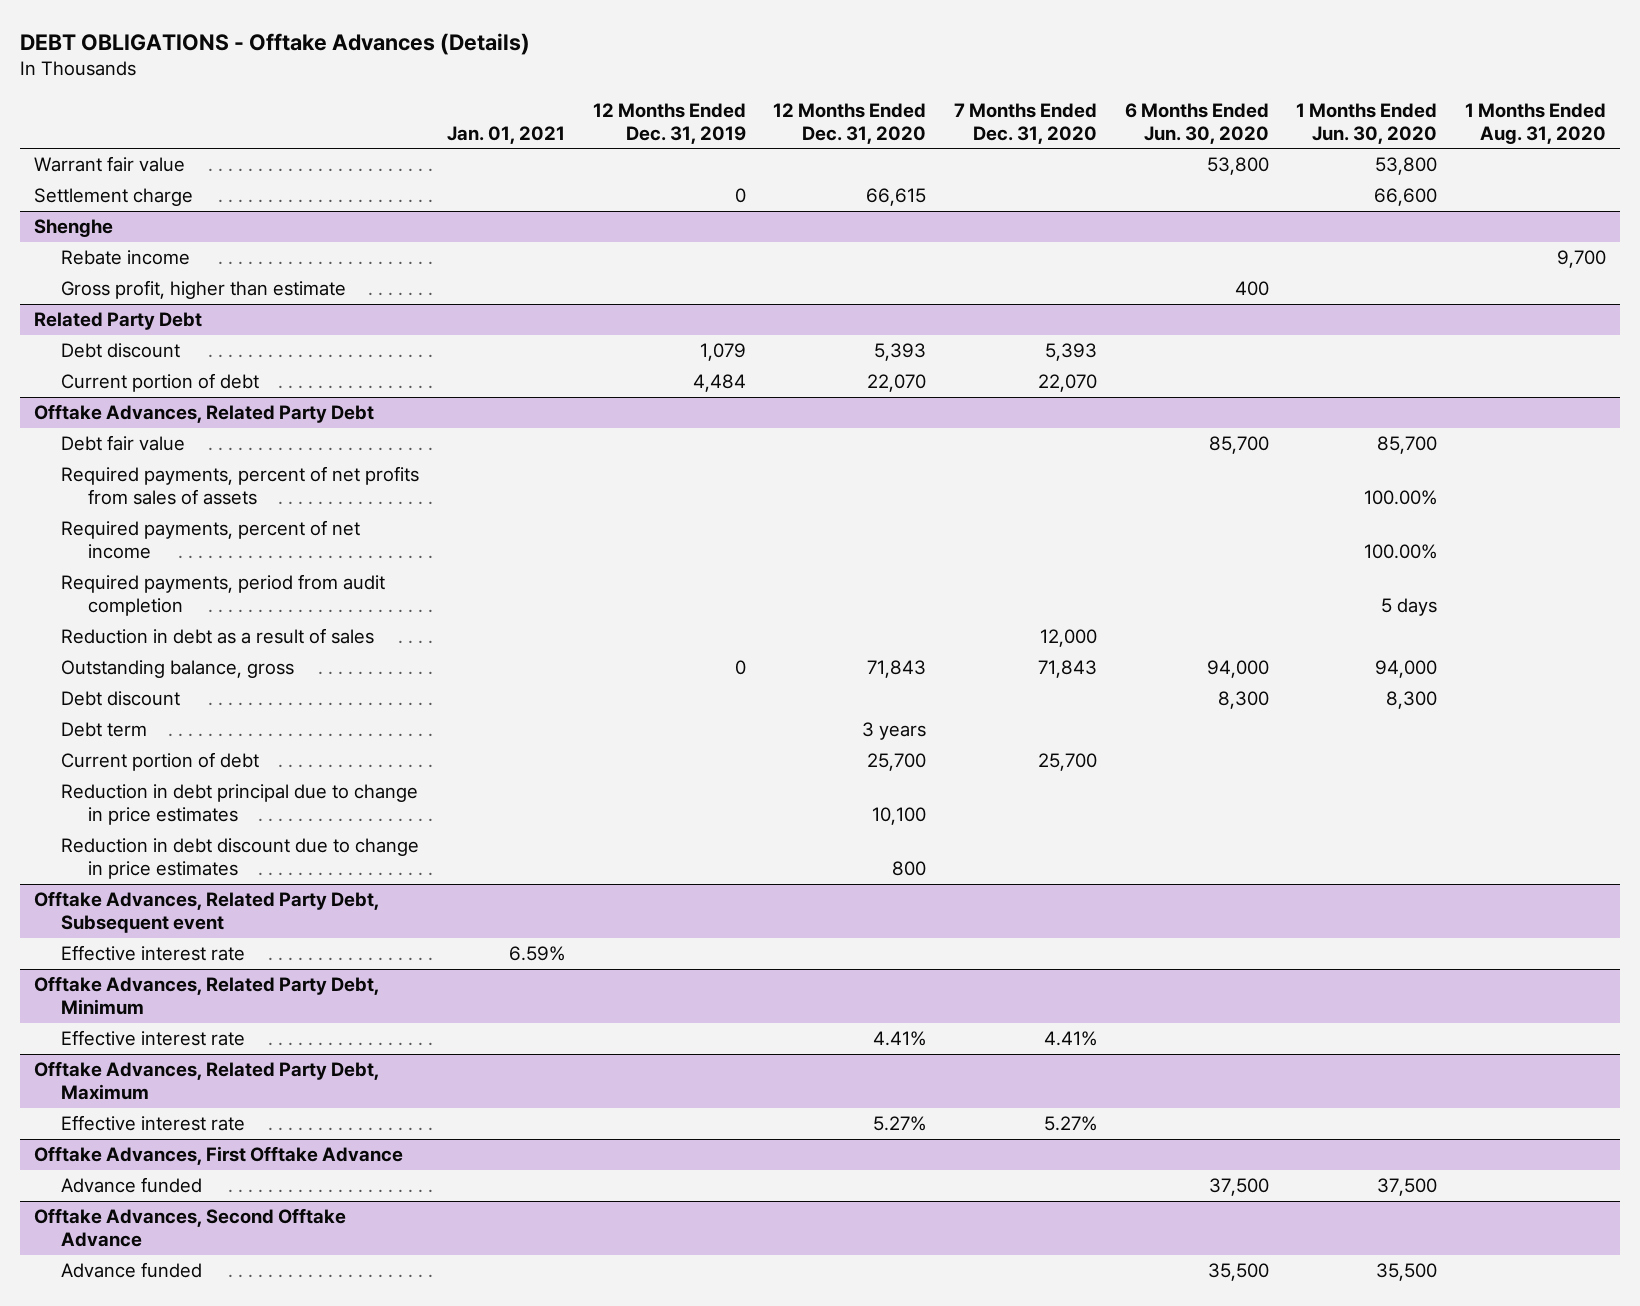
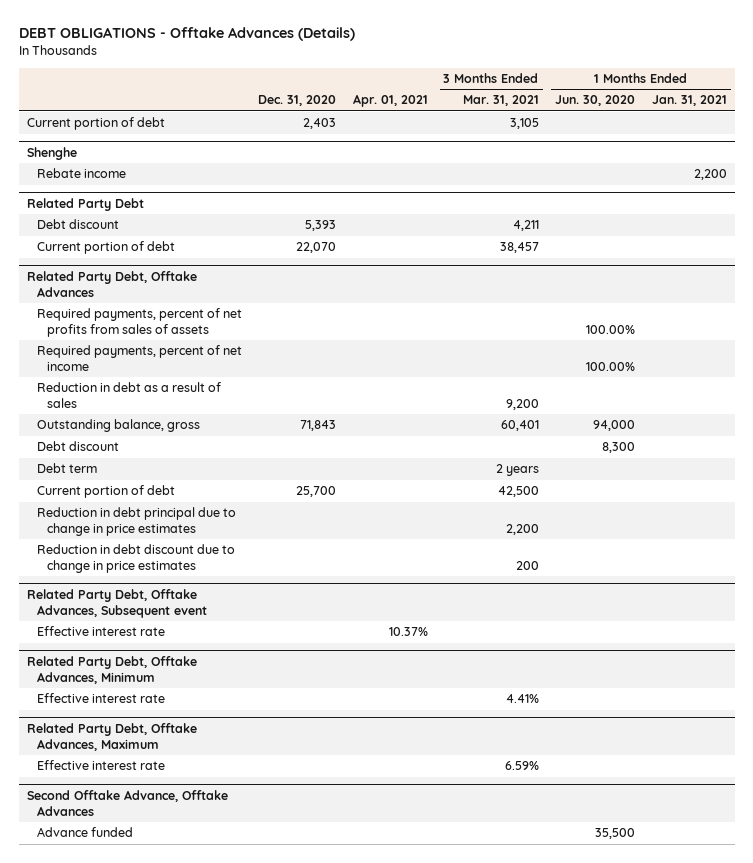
- | Jan. 01, 2021 | 12 Months Ended Dec. 31, 2019 | 12 Months Ended Dec. 31, 2020 | 7 Months Ended Dec. 31, 2020 | 6 Months Ended Jun. 30, 2020 | 1 Months Ended Jun. 30, 2020 | 1 Months Ended Aug. 31, 2020
+ | Dec. 31, 2020 | Apr. 01, 2021 | 3 Months Ended Mar. 31, 2021 | 1 Months Ended Jun. 30, 2020 | 1 Months Ended Jan. 31, 2021
- Warrant fair value | | | | | 53,800 | 53,800 |
- Settlement charge | | 0 | 66,615 | | | 66,600 |
+ Current portion of debt | 2,403 | | 3,105 | |
@ Shenghe
- Gross profit, higher than estimate | | | | | 400 | |
- Offtake Advances, Related Party Debt
- Debt fair value | | | | | 85,700 | 85,700 |
+ Related Party Debt, Offtake Advances
- Required payments, period from audit completion | | | | | | 5 days |
- Offtake Advances, Related Party Debt, Subsequent event
+ Related Party Debt, Offtake Advances, Subsequent event
- Offtake Advances, Related Party Debt, Minimum
+ Related Party Debt, Offtake Advances, Minimum
- Offtake Advances, Related Party Debt, Maximum
+ Related Party Debt, Offtake Advances, Maximum
- Offtake Advances, First Offtake Advance
- Advance funded | | | | | 37,500 | 37,500 |
- Offtake Advances, Second Offtake Advance
+ Second Offtake Advance, Offtake Advances

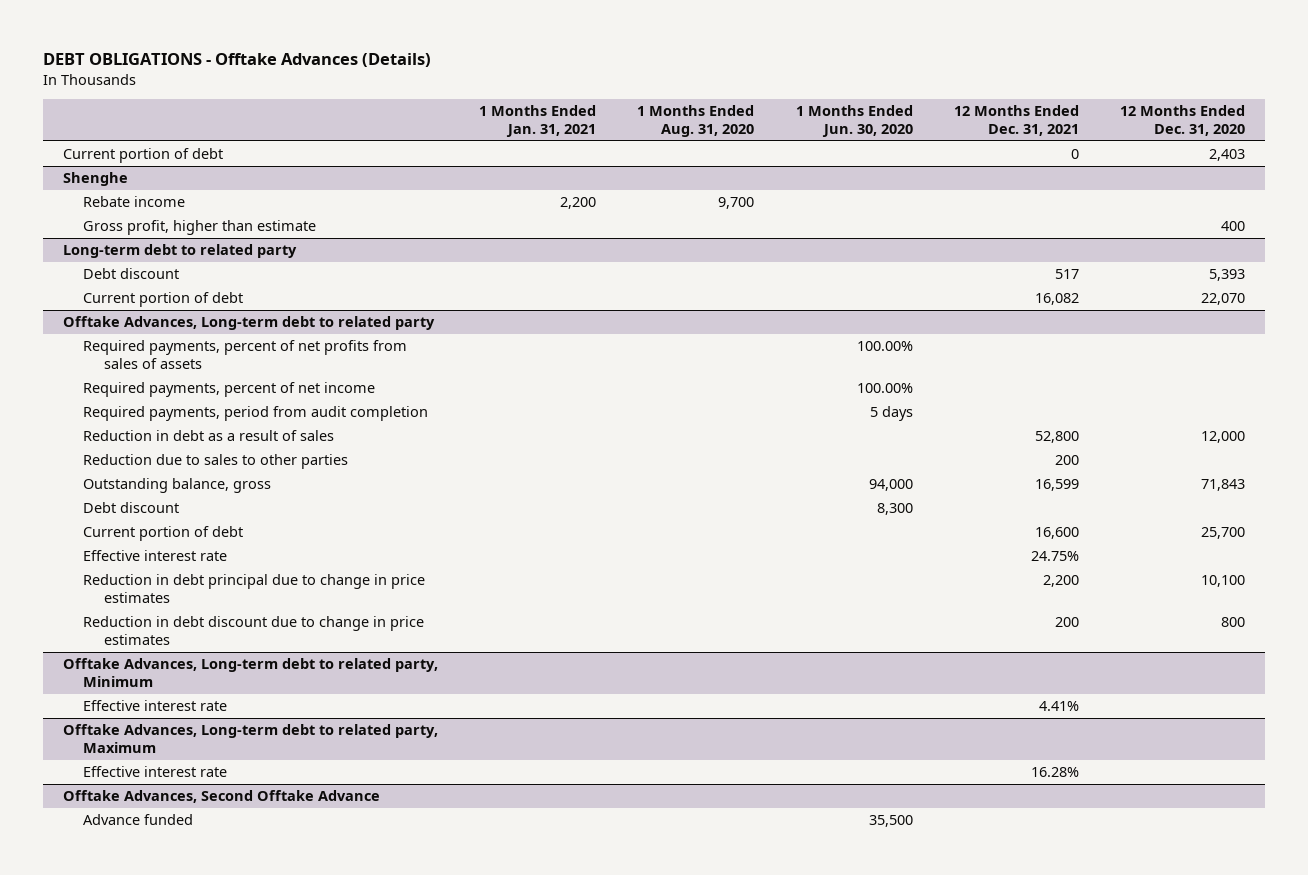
- | Dec. 31, 2020 | Apr. 01, 2021 | 3 Months Ended Mar. 31, 2021 | 1 Months Ended Jun. 30, 2020 | 1 Months Ended Jan. 31, 2021
+ | 1 Months Ended Jan. 31, 2021 | 1 Months Ended Aug. 31, 2020 | 1 Months Ended Jun. 30, 2020 | 12 Months Ended Dec. 31, 2021 | 12 Months Ended Dec. 31, 2020
- Related Party Debt
@ Shenghe
+ Gross profit, higher than estimate | | | | | 400
+ Long-term debt to related party
- Related Party Debt, Offtake Advances
+ Offtake Advances, Long-term debt to related party
+ Required payments, period from audit completion | | | 5 days | |
+ Reduction due to sales to other parties | | | | 200 |
- Debt term | | | 2 years | |
+ Effective interest rate | | | | 24.75% |
- Related Party Debt, Offtake Advances, Subsequent event
- Effective interest rate | | 10.37% | | |
- Related Party Debt, Offtake Advances, Minimum
+ Offtake Advances, Long-term debt to related party, Minimum
- Related Party Debt, Offtake Advances, Maximum
+ Offtake Advances, Long-term debt to related party, Maximum
- Second Offtake Advance, Offtake Advances
+ Offtake Advances, Second Offtake Advance

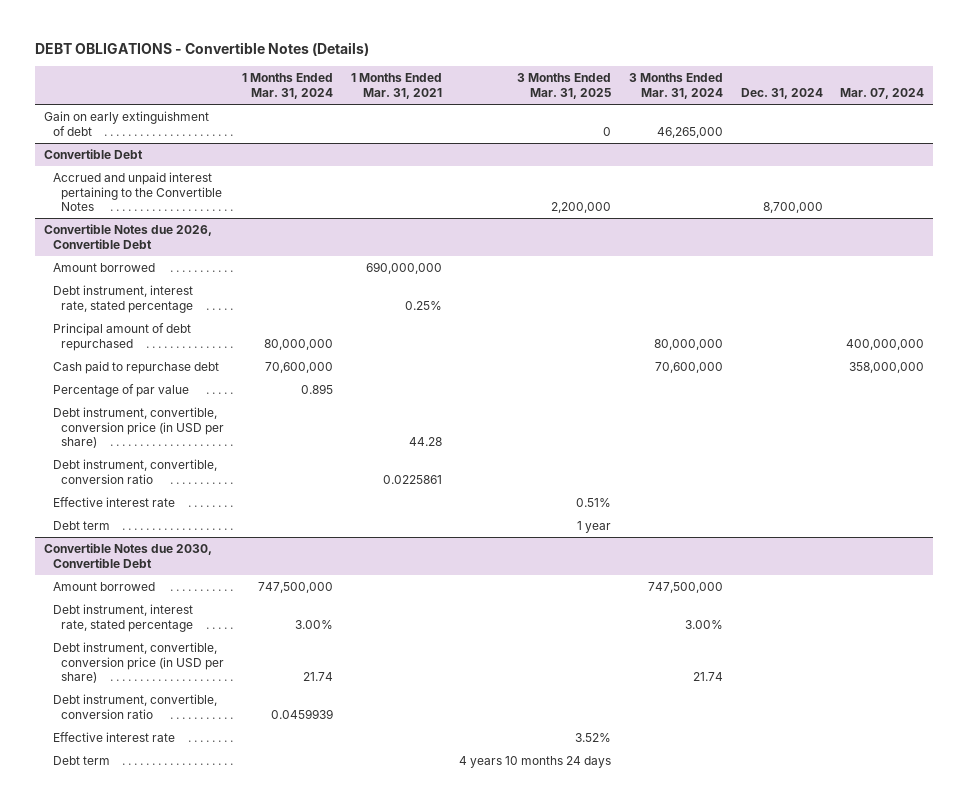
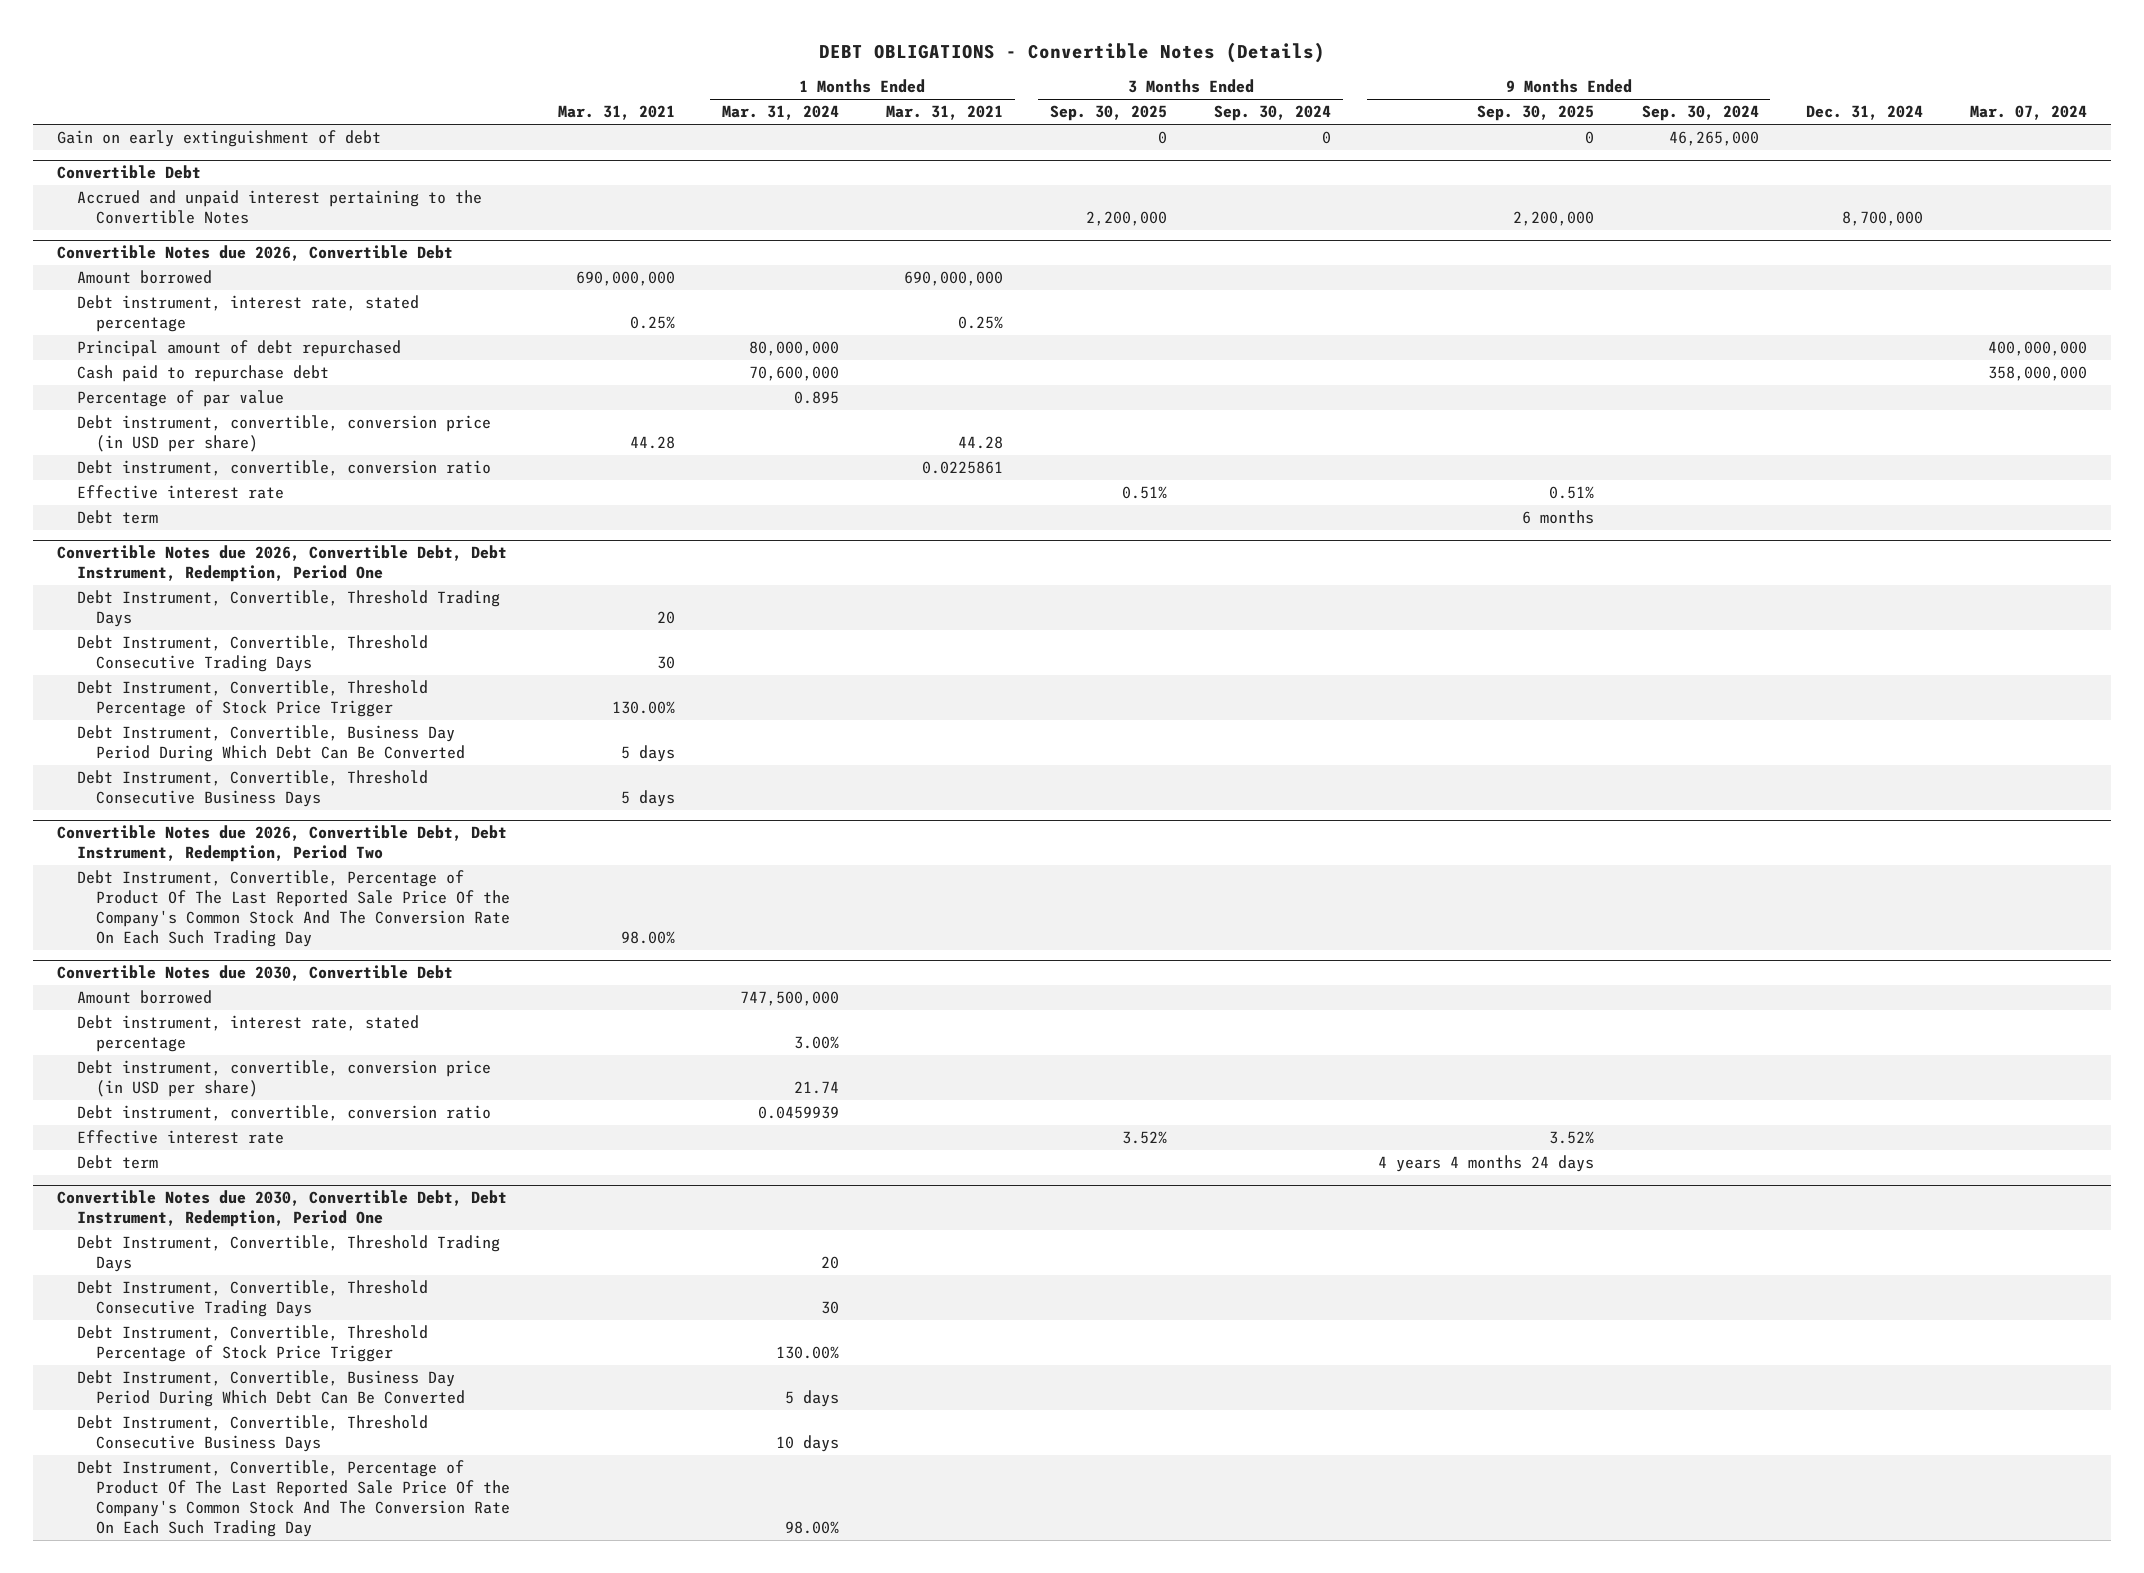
- | 1 Months Ended Mar. 31, 2024 | 1 Months Ended Mar. 31, 2021 | 3 Months Ended Mar. 31, 2025 | 3 Months Ended Mar. 31, 2024 | Dec. 31, 2024 | Mar. 07, 2024
+ | Mar. 31, 2021 | 1 Months Ended Mar. 31, 2024 | 1 Months Ended Mar. 31, 2021 | 3 Months Ended Sep. 30, 2025 | 3 Months Ended Sep. 30, 2024 | 9 Months Ended Sep. 30, 2025 | 9 Months Ended Sep. 30, 2024 | Dec. 31, 2024 | Mar. 07, 2024
+ Convertible Notes due 2026, Convertible Debt, Debt Instrument, Redemption, Period One
+ Debt Instrument, Convertible, Threshold Trading Days | 20 | | | | | | | |
+ Debt Instrument, Convertible, Threshold Consecutive Trading Days | 30 | | | | | | | |
+ Debt Instrument, Convertible, Threshold Percentage of Stock Price Trigger | 130.00% | | | | | | | |
+ Debt Instrument, Convertible, Business Day Period During Which Debt Can Be Converted | 5 days | | | | | | | |
+ Debt Instrument, Convertible, Threshold Consecutive Business Days | 5 days | | | | | | | |
+ Convertible Notes due 2026, Convertible Debt, Debt Instrument, Redemption, Period Two
+ Debt Instrument, Convertible, Percentage of Product Of The Last Reported Sale Price Of the Company's Common Stock And The Conversion Rate On Each Such Trading Day | 98.00% | | | | | | | |
+ Convertible Notes due 2030, Convertible Debt, Debt Instrument, Redemption, Period One
+ Debt Instrument, Convertible, Threshold Trading Days | | 20 | | | | | | |
+ Debt Instrument, Convertible, Threshold Consecutive Trading Days | | 30 | | | | | | |
+ Debt Instrument, Convertible, Threshold Percentage of Stock Price Trigger | | 130.00% | | | | | | |
+ Debt Instrument, Convertible, Business Day Period During Which Debt Can Be Converted | | 5 days | | | | | | |
+ Debt Instrument, Convertible, Threshold Consecutive Business Days | | 10 days | | | | | | |
+ Debt Instrument, Convertible, Percentage of Product Of The Last Reported Sale Price Of the Company's Common Stock And The Conversion Rate On Each Such Trading Day | | 98.00% | | | | | | |

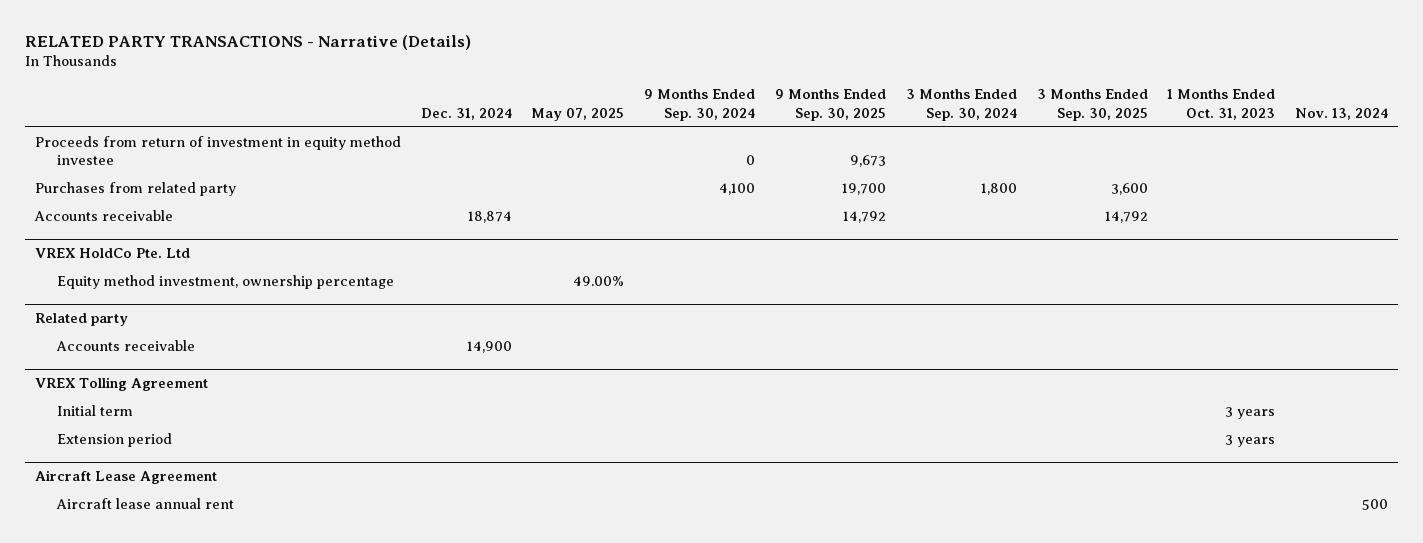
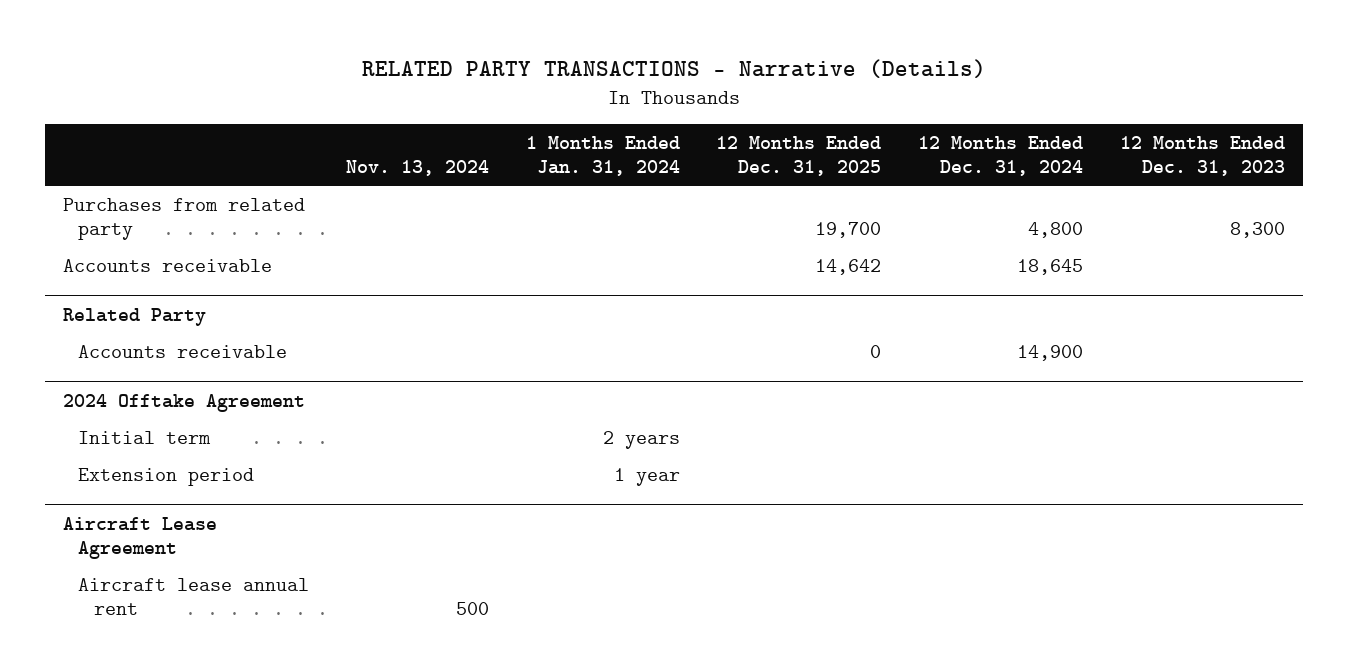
- | Dec. 31, 2024 | May 07, 2025 | 9 Months Ended Sep. 30, 2024 | 9 Months Ended Sep. 30, 2025 | 3 Months Ended Sep. 30, 2024 | 3 Months Ended Sep. 30, 2025 | 1 Months Ended Oct. 31, 2023 | Nov. 13, 2024
+ | Nov. 13, 2024 | 1 Months Ended Jan. 31, 2024 | 12 Months Ended Dec. 31, 2025 | 12 Months Ended Dec. 31, 2024 | 12 Months Ended Dec. 31, 2023
- Proceeds from return of investment in equity method investee | | | 0 | 9,673 | | | |
- VREX HoldCo Pte. Ltd
- Equity method investment, ownership percentage | | 49.00% | | | | | |
- Related party
+ Related Party
- VREX Tolling Agreement
- Initial term | | | | | | | 3 years |
- Extension period | | | | | | | 3 years |
+ 2024 Offtake Agreement
+ Initial term | | 2 years | | |
+ Extension period | | 1 year | | |

